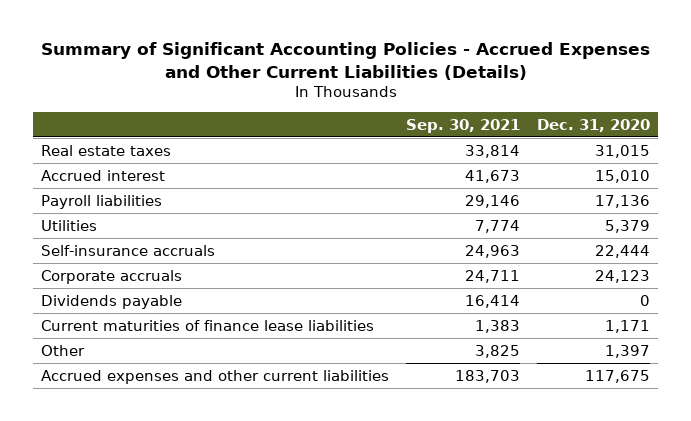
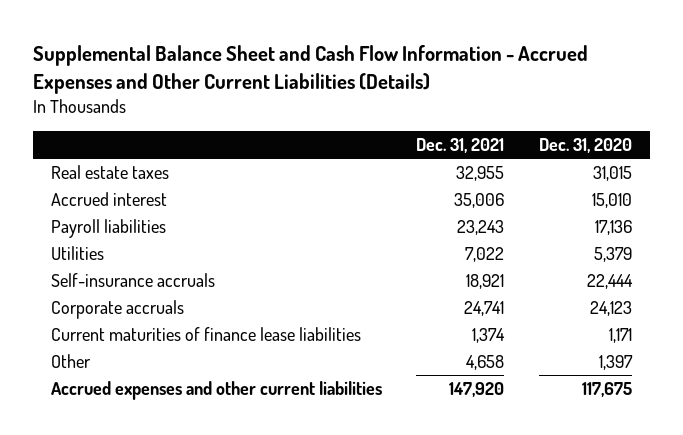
- Summary of Significant Accounting Policies - Accrued Expenses and Other Current Liabilities (Details)
+ Supplemental Balance Sheet and Cash Flow Information - Accrued Expenses and Other Current Liabilities (Details)
- | Sep. 30, 2021 | Dec. 31, 2020
+ | Dec. 31, 2021 | Dec. 31, 2020
- Dividends payable | 16,414 | 0

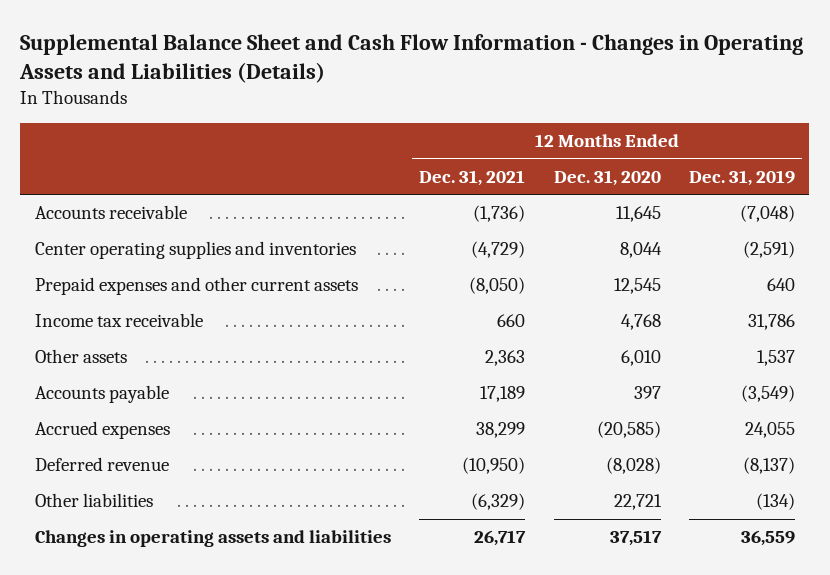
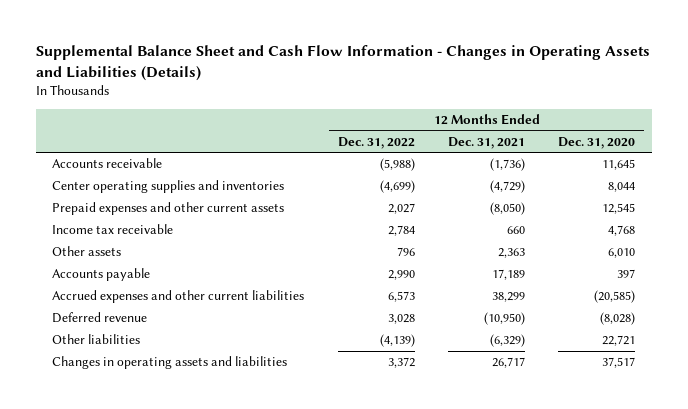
- | 12 Months Ended Dec. 31, 2021 | 12 Months Ended Dec. 31, 2020 | 12 Months Ended Dec. 31, 2019
+ | 12 Months Ended Dec. 31, 2022 | 12 Months Ended Dec. 31, 2021 | 12 Months Ended Dec. 31, 2020
- Accrued expenses | 38,299 | (20,585) | 24,055
+ Accrued expenses and other current liabilities | 6,573 | 38,299 | (20,585)

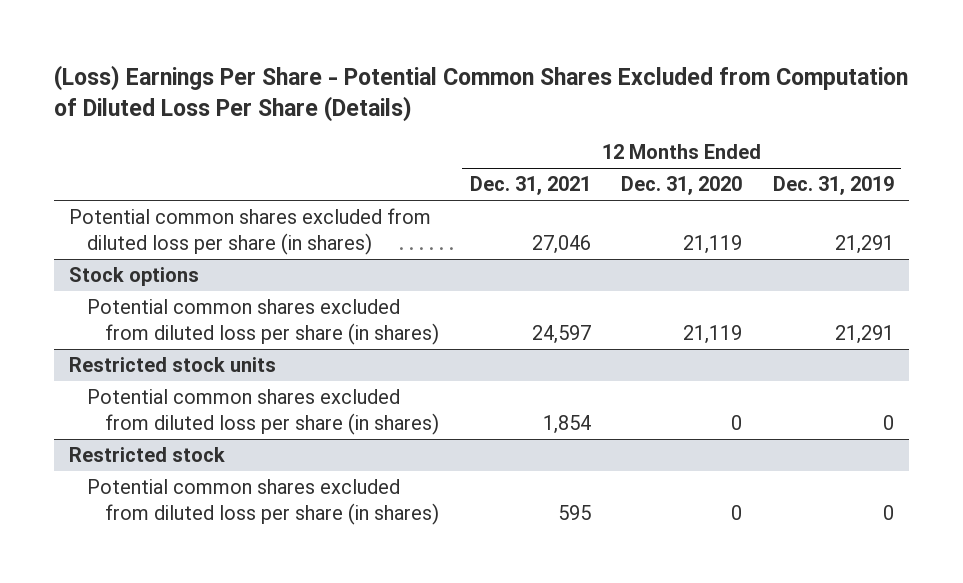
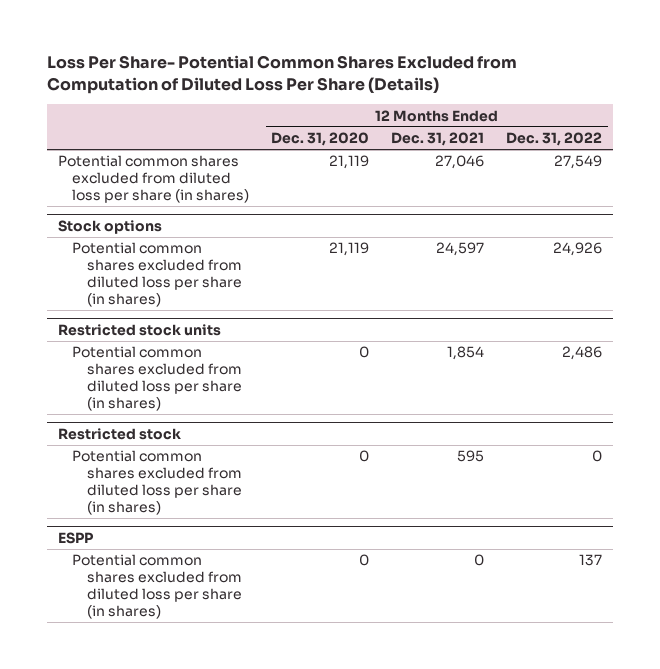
- (Loss) Earnings Per Share - Potential Common Shares Excluded from Computation of Diluted Loss Per Share (Details)
+ Loss Per Share- Potential Common Shares Excluded from Computation of Diluted Loss Per Share (Details)
- | 12 Months Ended Dec. 31, 2021 | 12 Months Ended Dec. 31, 2020 | 12 Months Ended Dec. 31, 2019
+ | 12 Months Ended Dec. 31, 2020 | 12 Months Ended Dec. 31, 2021 | 12 Months Ended Dec. 31, 2022
+ ESPP
+ Potential common shares excluded from diluted loss per share (in shares) | 0 | 0 | 137

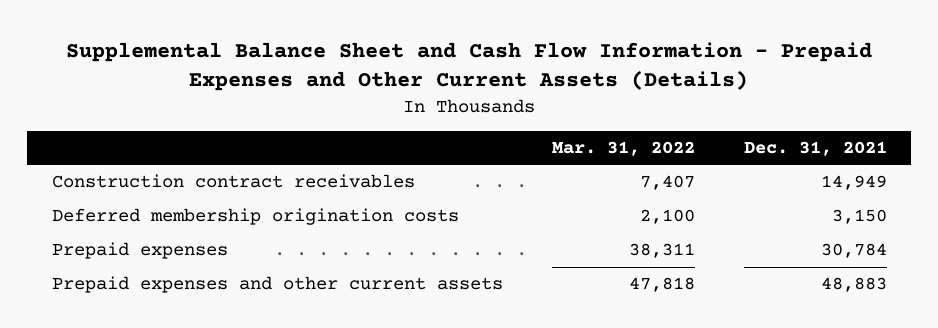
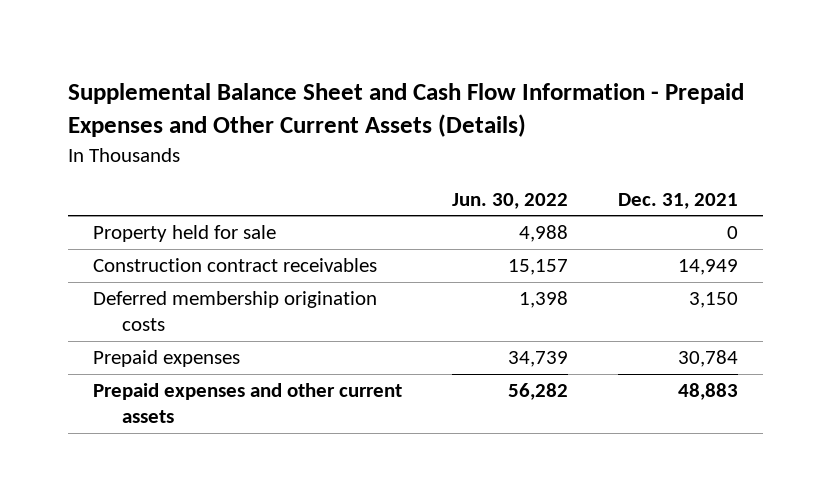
- | Mar. 31, 2022 | Dec. 31, 2021
+ | Jun. 30, 2022 | Dec. 31, 2021
+ Property held for sale | 4,988 | 0

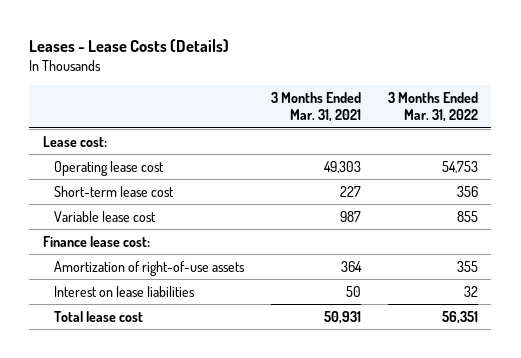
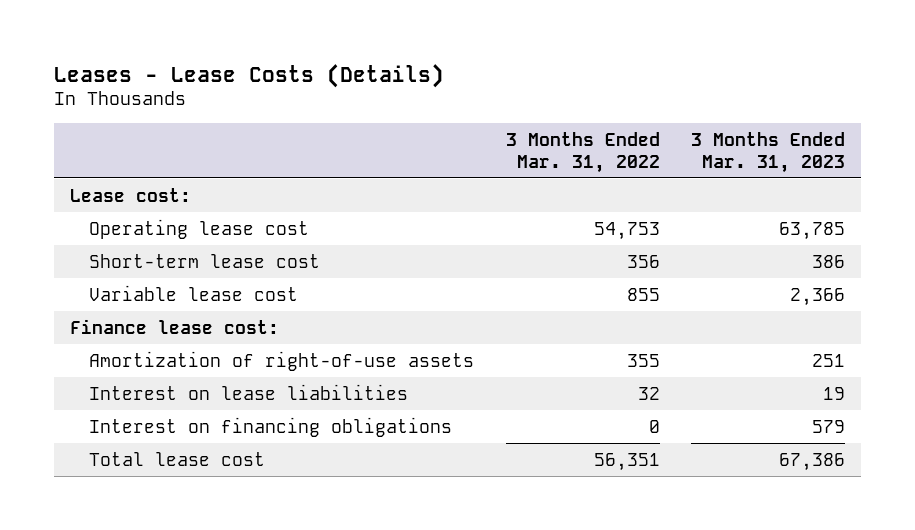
- | 3 Months Ended Mar. 31, 2021 | 3 Months Ended Mar. 31, 2022
+ | 3 Months Ended Mar. 31, 2022 | 3 Months Ended Mar. 31, 2023
+ Interest on financing obligations | 0 | 579

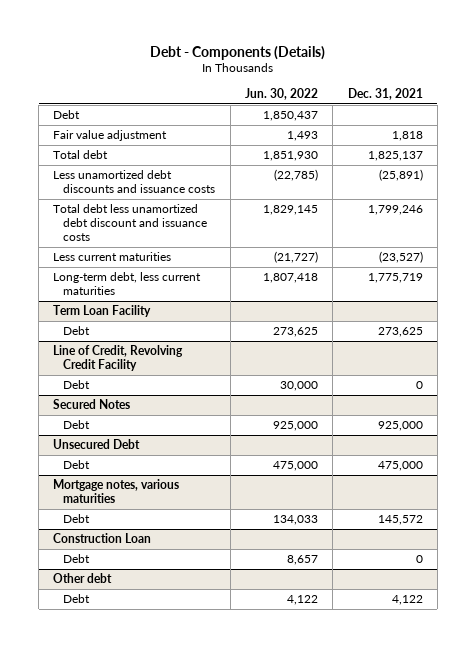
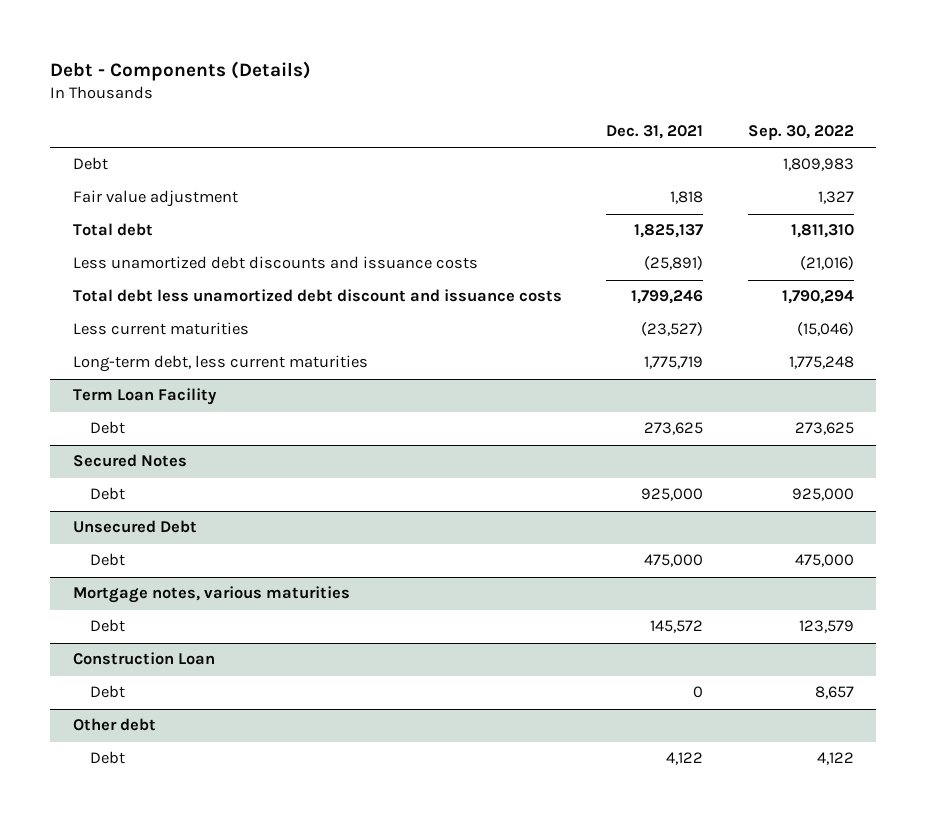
- | Jun. 30, 2022 | Dec. 31, 2021
+ | Dec. 31, 2021 | Sep. 30, 2022
- Line of Credit, Revolving Credit Facility
- Debt | 30,000 | 0

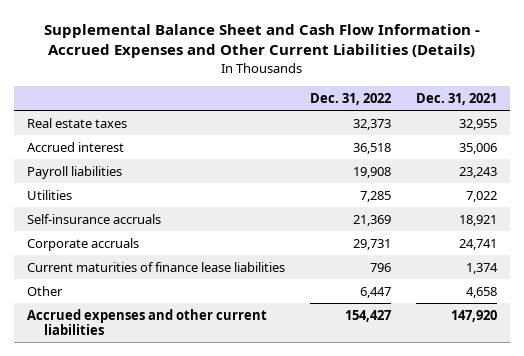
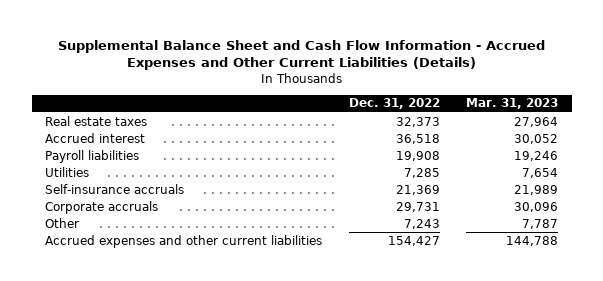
- | Dec. 31, 2022 | Dec. 31, 2021
+ | Dec. 31, 2022 | Mar. 31, 2023
- Current maturities of finance lease liabilities | 796 | 1,374
- Other | 6,447 | 4,658
+ Other | 7,243 | 7,787

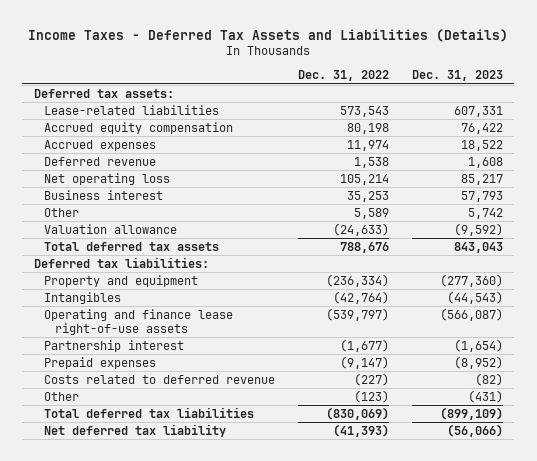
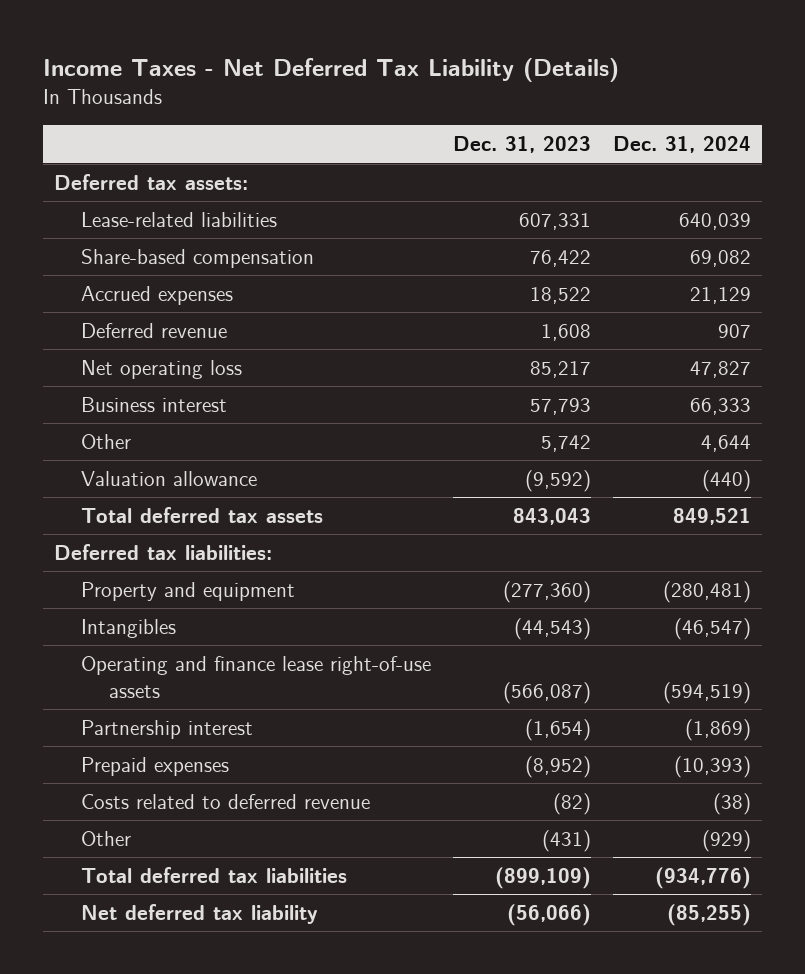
- Income Taxes - Deferred Tax Assets and Liabilities (Details)
+ Income Taxes - Net Deferred Tax Liability (Details)
- | Dec. 31, 2022 | Dec. 31, 2023
+ | Dec. 31, 2023 | Dec. 31, 2024
- Accrued equity compensation | 80,198 | 76,422
+ Share-based compensation | 76,422 | 69,082

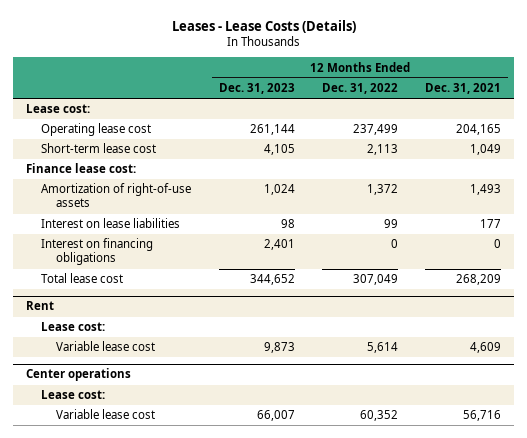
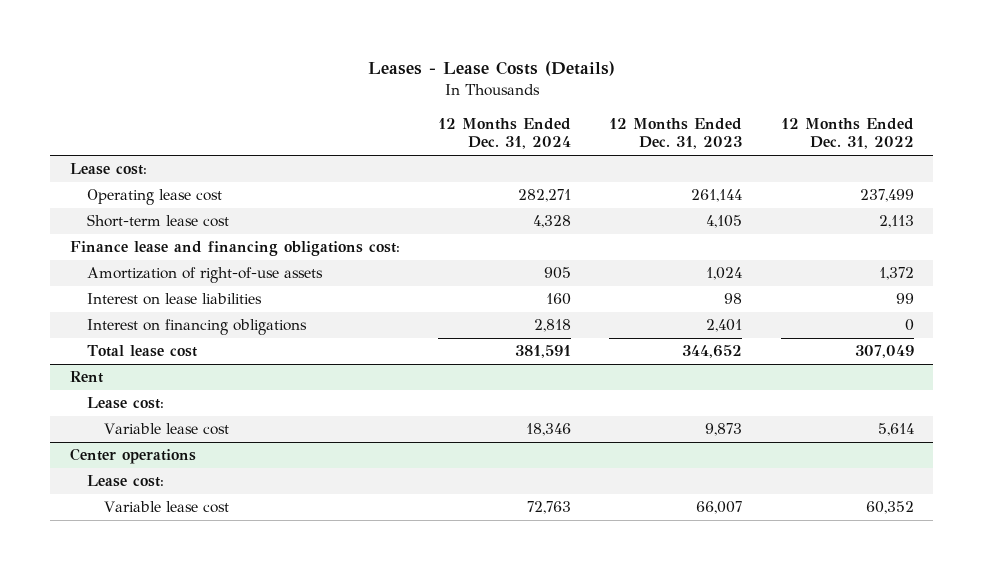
- | 12 Months Ended Dec. 31, 2023 | 12 Months Ended Dec. 31, 2022 | 12 Months Ended Dec. 31, 2021
+ | 12 Months Ended Dec. 31, 2024 | 12 Months Ended Dec. 31, 2023 | 12 Months Ended Dec. 31, 2022
- Finance lease cost:
+ Finance lease and financing obligations cost:

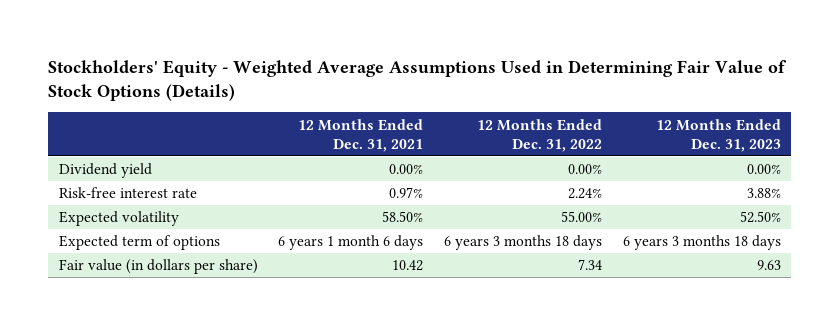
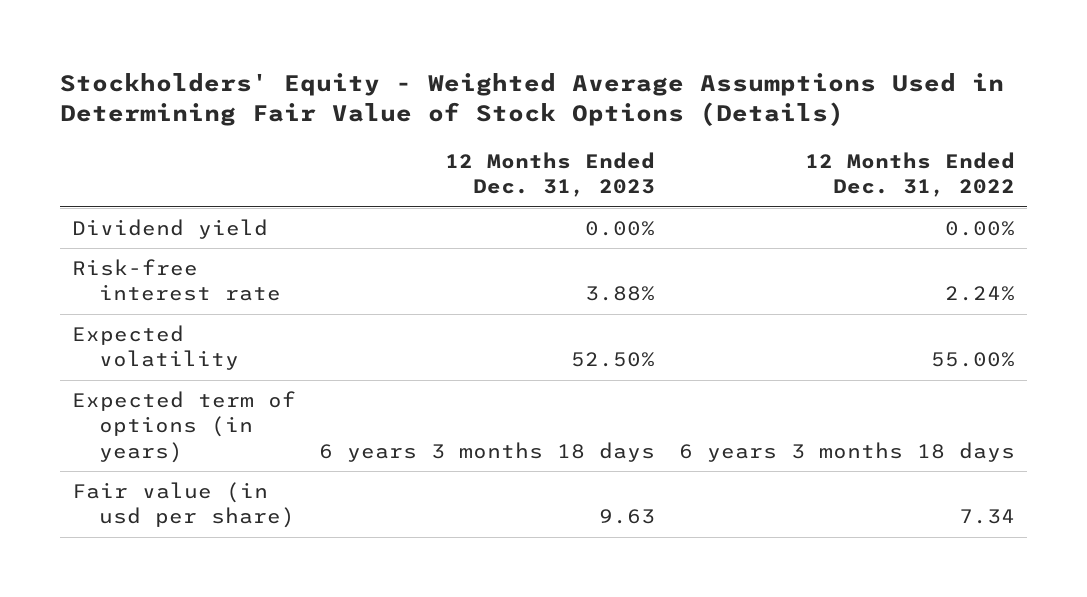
- | 12 Months Ended Dec. 31, 2021 | 12 Months Ended Dec. 31, 2022 | 12 Months Ended Dec. 31, 2023
+ | 12 Months Ended Dec. 31, 2023 | 12 Months Ended Dec. 31, 2022
- Expected term of options | 6 years 1 month 6 days | 6 years 3 months 18 days | 6 years 3 months 18 days
- Fair value (in dollars per share) | 10.42 | 7.34 | 9.63
+ Expected term of options (in years) | 6 years 3 months 18 days | 6 years 3 months 18 days
+ Fair value (in usd per share) | 9.63 | 7.34

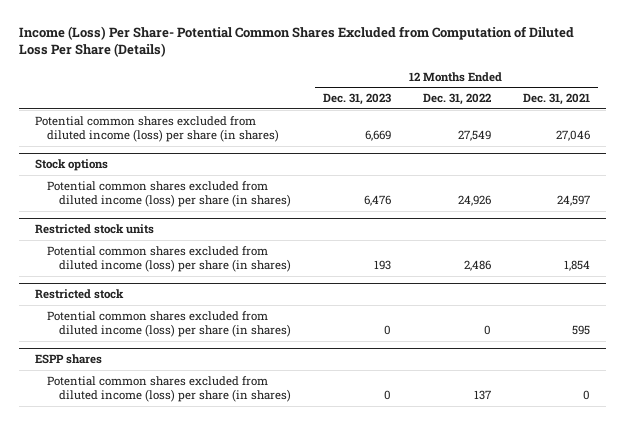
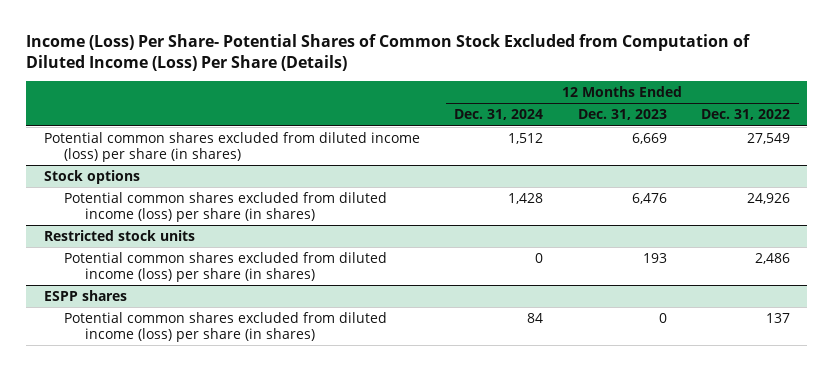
- Income (Loss) Per Share- Potential Common Shares Excluded from Computation of Diluted Loss Per Share (Details)
+ Income (Loss) Per Share- Potential Shares of Common Stock Excluded from Computation of Diluted Income (Loss) Per Share (Details)
- | 12 Months Ended Dec. 31, 2023 | 12 Months Ended Dec. 31, 2022 | 12 Months Ended Dec. 31, 2021
+ | 12 Months Ended Dec. 31, 2024 | 12 Months Ended Dec. 31, 2023 | 12 Months Ended Dec. 31, 2022
- Restricted stock
- Potential common shares excluded from diluted income (loss) per share (in shares) | 0 | 0 | 595

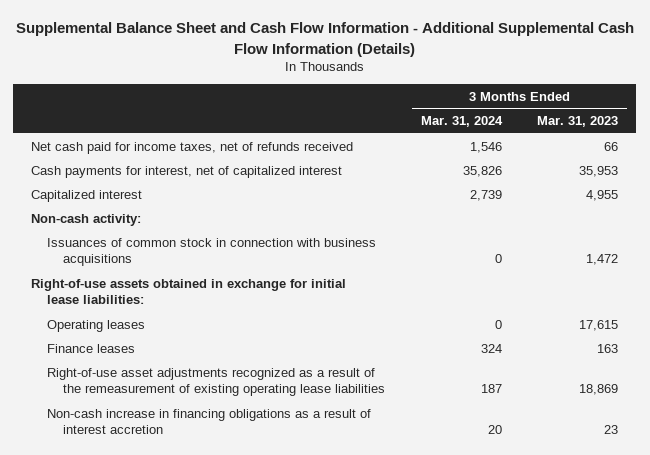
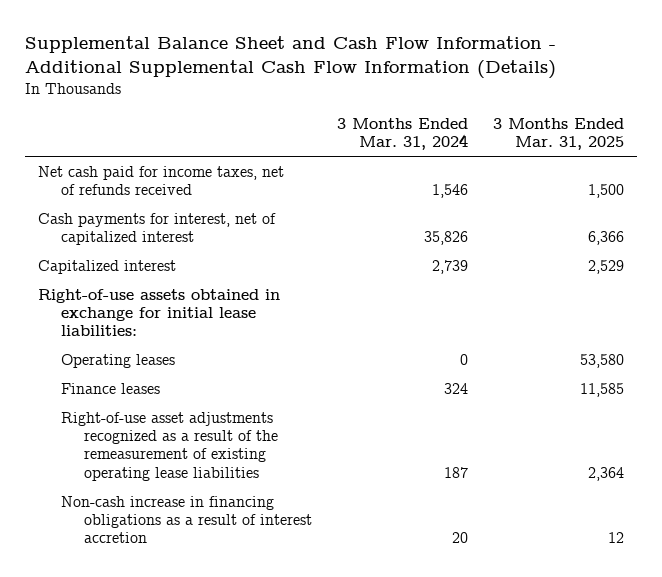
- | 3 Months Ended Mar. 31, 2024 | 3 Months Ended Mar. 31, 2023
+ | 3 Months Ended Mar. 31, 2024 | 3 Months Ended Mar. 31, 2025
- Non-cash activity:
- Issuances of common stock in connection with business acquisitions | 0 | 1,472

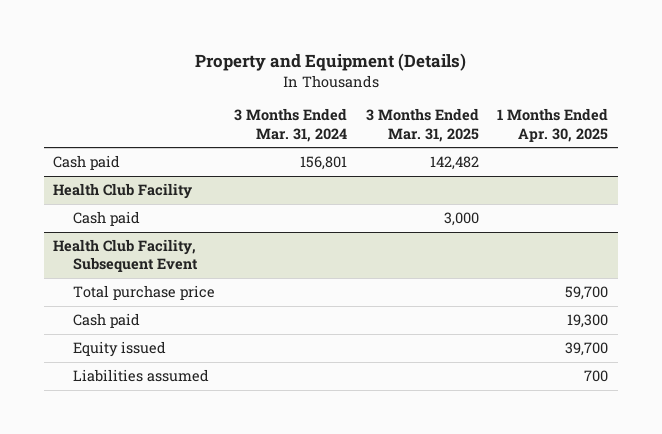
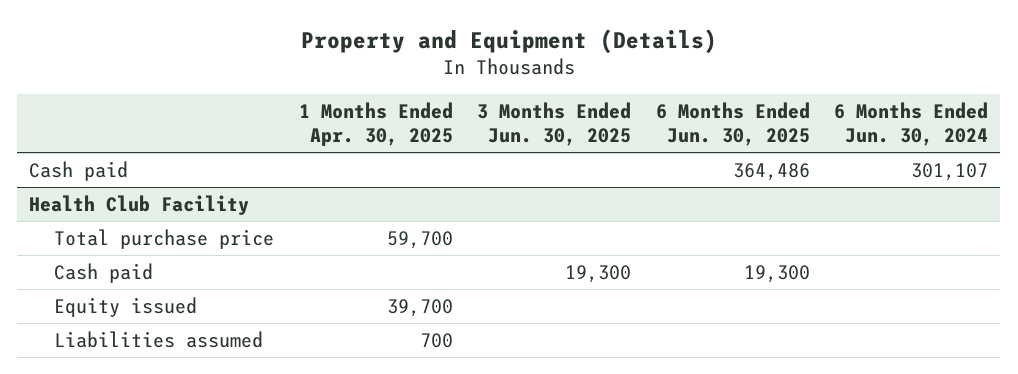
- | 3 Months Ended Mar. 31, 2024 | 3 Months Ended Mar. 31, 2025 | 1 Months Ended Apr. 30, 2025
+ | 1 Months Ended Apr. 30, 2025 | 3 Months Ended Jun. 30, 2025 | 6 Months Ended Jun. 30, 2025 | 6 Months Ended Jun. 30, 2024
- Health Club Facility, Subsequent Event
- Cash paid | | | 19,300
@ Health Club Facility
moved down: Cash paid | | 19,300 | 19,300 |

